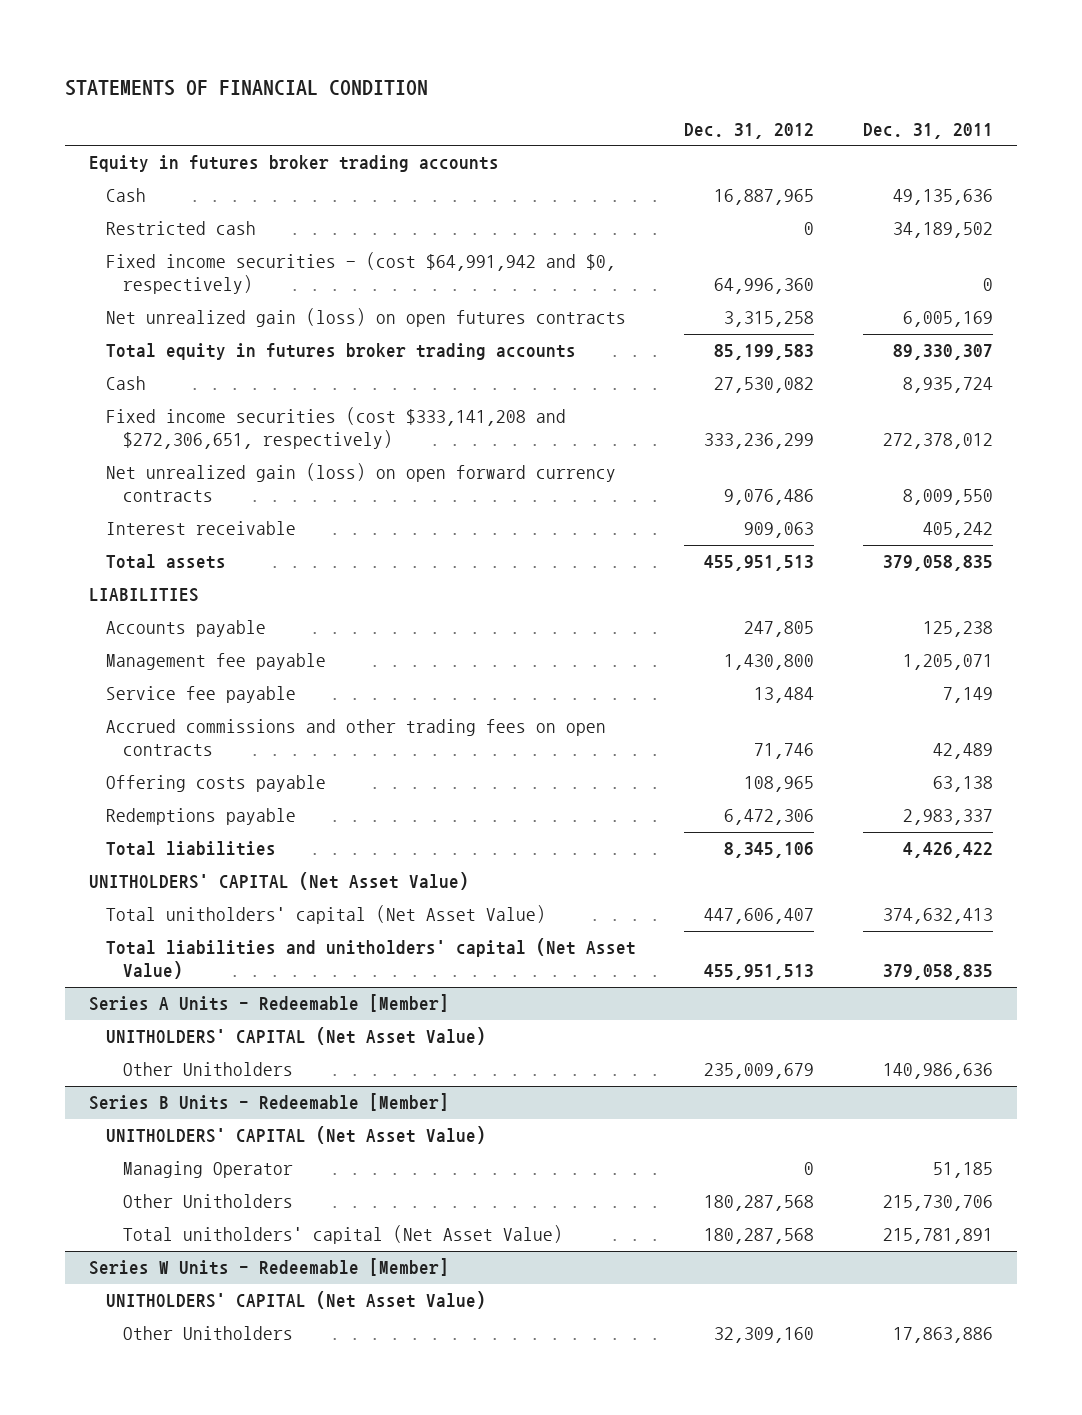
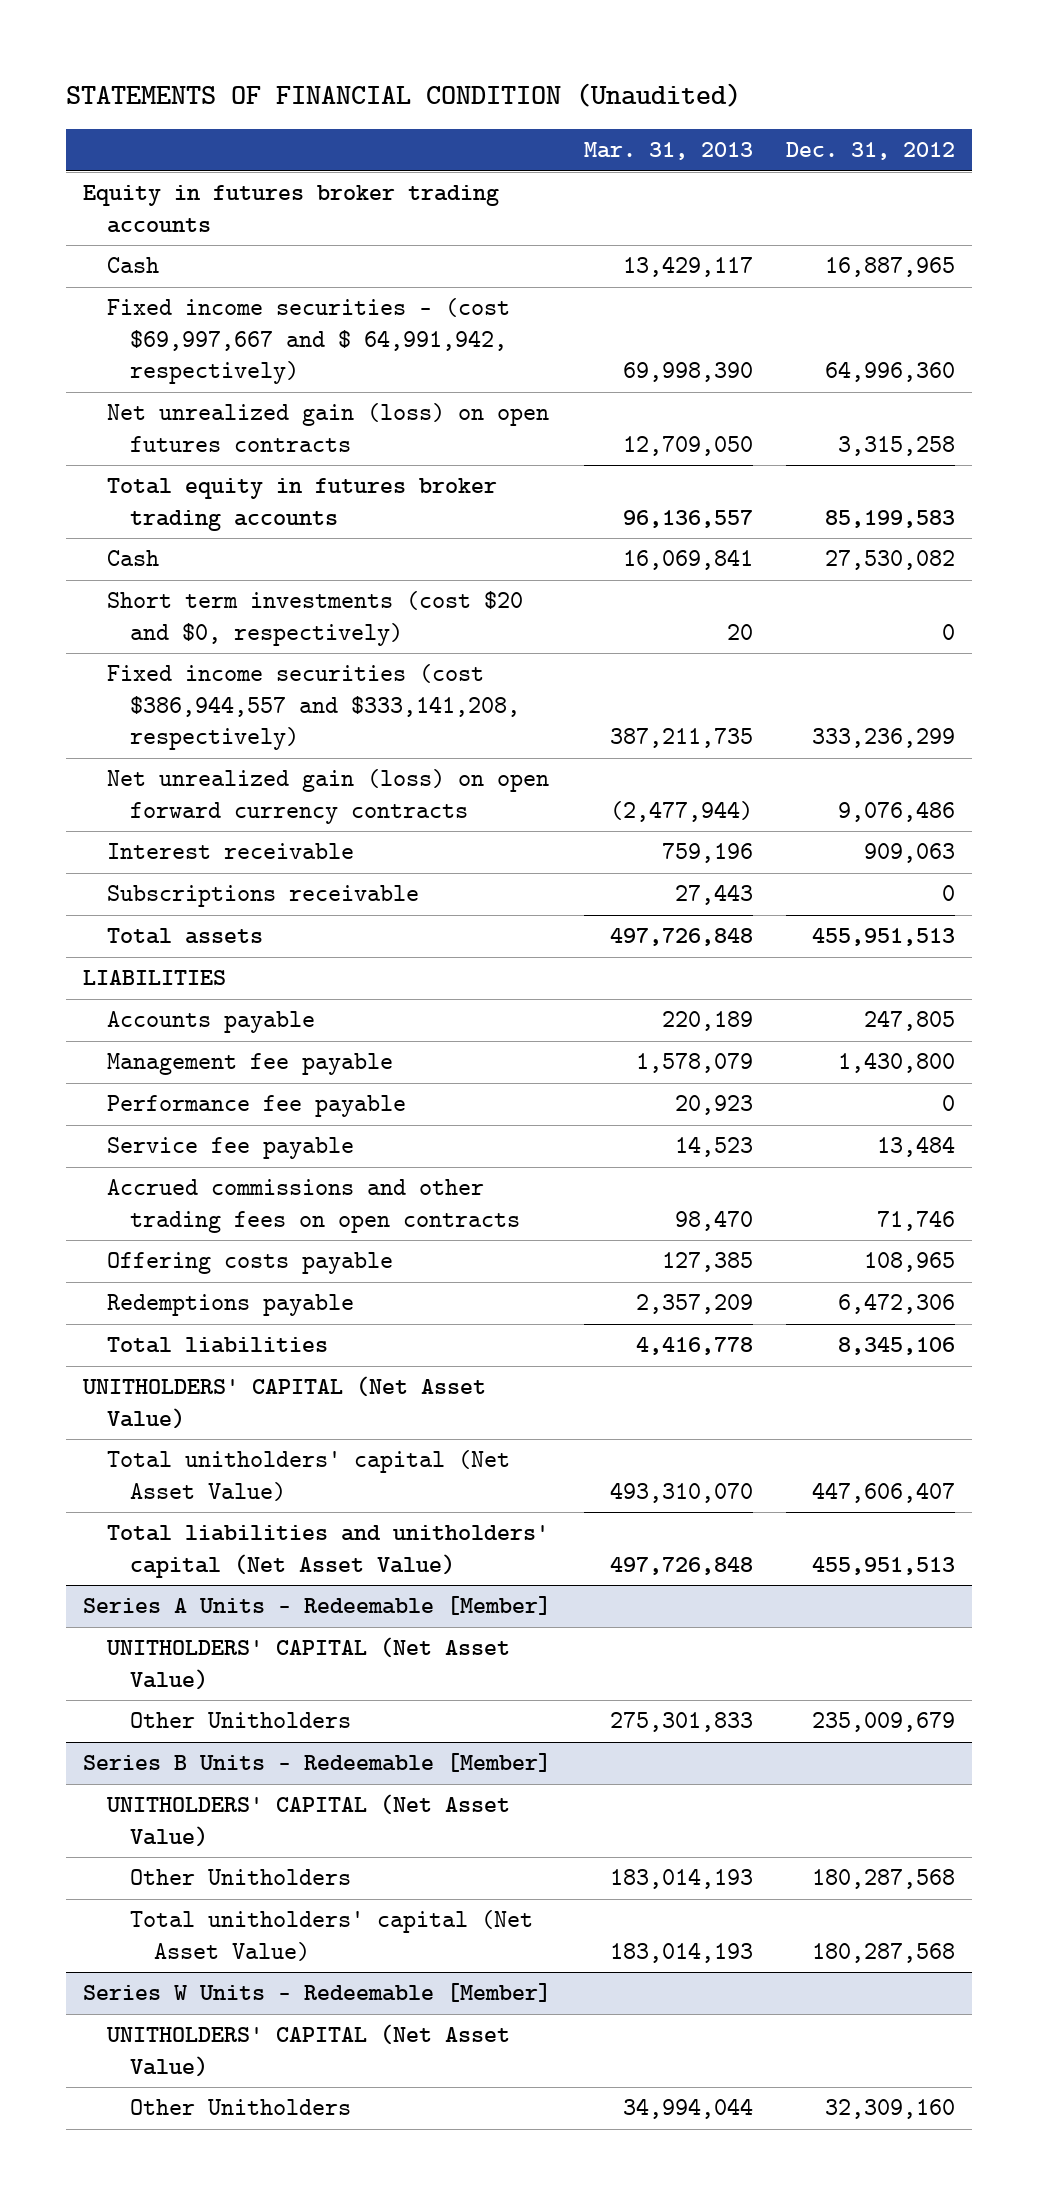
- STATEMENTS OF FINANCIAL CONDITION
+ STATEMENTS OF FINANCIAL CONDITION (Unaudited)
- | Dec. 31, 2012 | Dec. 31, 2011
+ | Mar. 31, 2013 | Dec. 31, 2012
- Restricted cash | 0 | 34,189,502
- Fixed income securities - (cost $64,991,942 and $0, respectively) | 64,996,360 | 0
+ Fixed income securities - (cost $69,997,667 and $ 64,991,942, respectively) | 69,998,390 | 64,996,360
- Fixed income securities (cost $333,141,208 and $272,306,651, respectively) | 333,236,299 | 272,378,012
+ Short term investments (cost $20 and $0, respectively) | 20 | 0
+ Fixed income securities (cost $386,944,557 and $333,141,208, respectively) | 387,211,735 | 333,236,299
+ Subscriptions receivable | 27,443 | 0
+ Performance fee payable | 20,923 | 0
@ Series B Units - Redeemable [Member]
- Managing Operator | 0 | 51,185

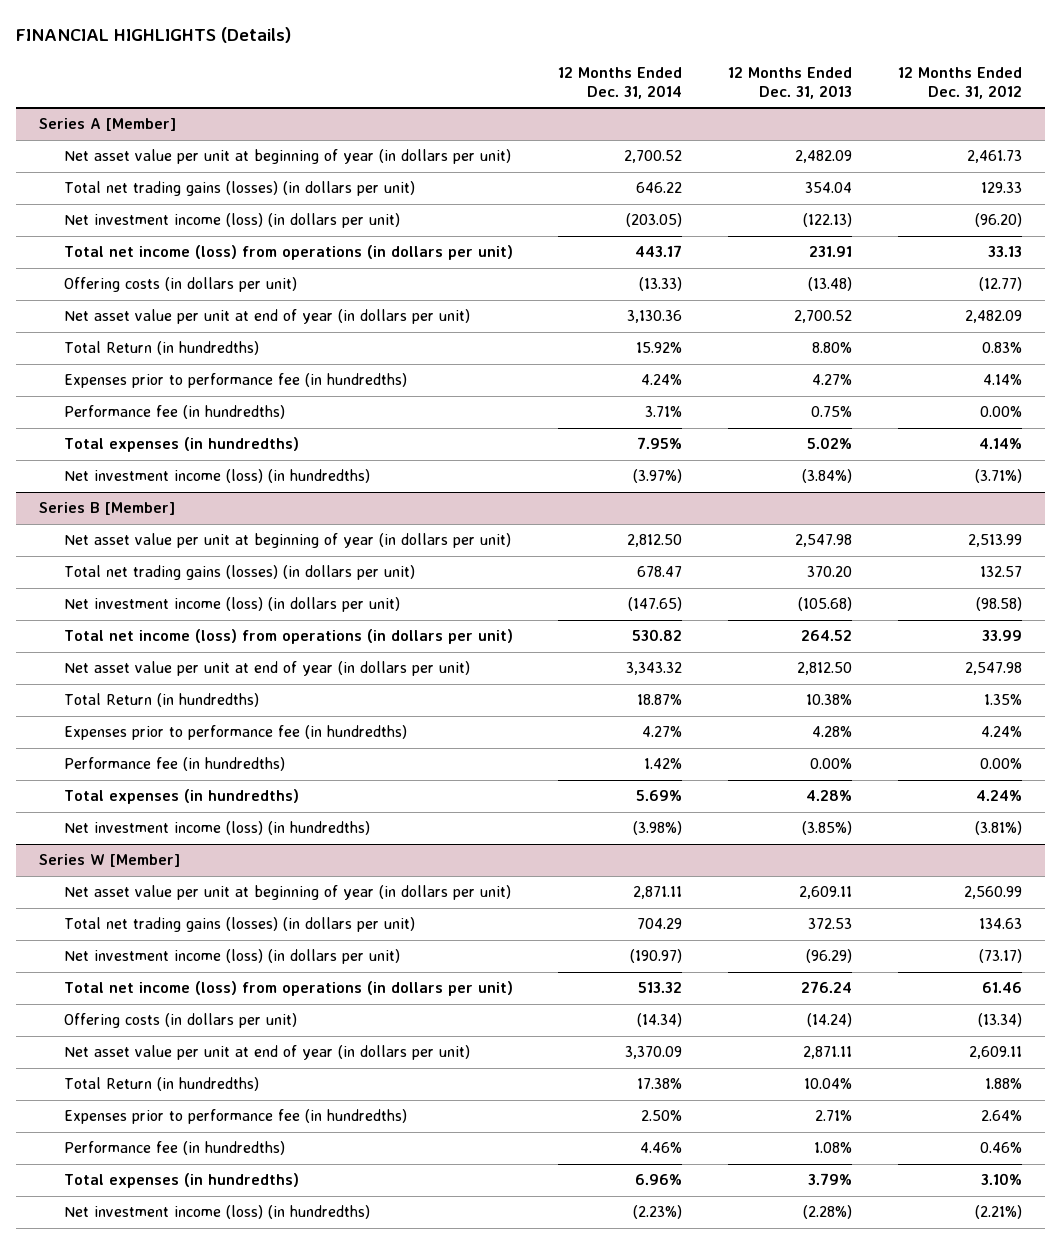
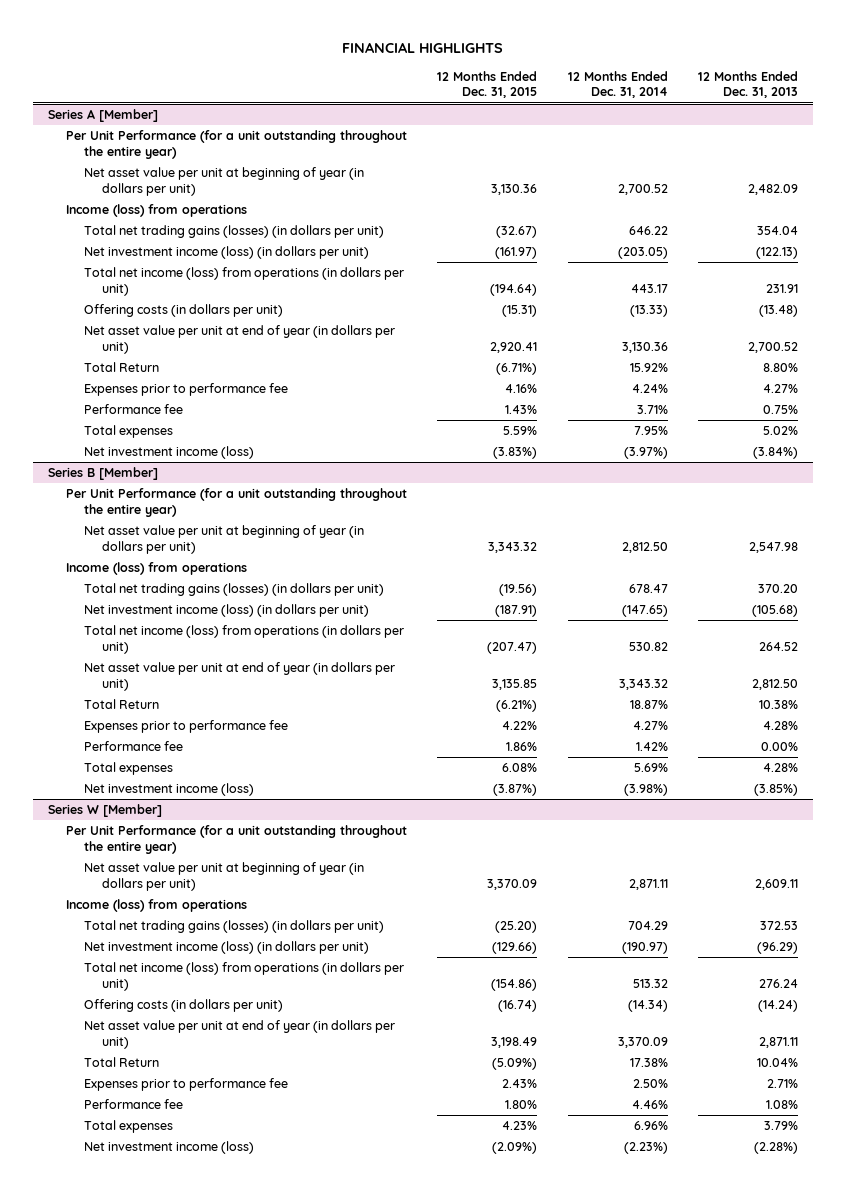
- FINANCIAL HIGHLIGHTS (Details)
+ FINANCIAL HIGHLIGHTS
- | 12 Months Ended Dec. 31, 2014 | 12 Months Ended Dec. 31, 2013 | 12 Months Ended Dec. 31, 2012
+ | 12 Months Ended Dec. 31, 2015 | 12 Months Ended Dec. 31, 2014 | 12 Months Ended Dec. 31, 2013
@ Series A [Member]
+ Per Unit Performance (for a unit outstanding throughout the entire year)
+ Income (loss) from operations
- Total Return (in hundredths) | 15.92% | 8.80% | 0.83%
- Expenses prior to performance fee (in hundredths) | 4.24% | 4.27% | 4.14%
- Performance fee (in hundredths) | 3.71% | 0.75% | 0.00%
- Total expenses (in hundredths) | 7.95% | 5.02% | 4.14%
- Net investment income (loss) (in hundredths) | (3.97%) | (3.84%) | (3.71%)
+ Total Return | (6.71%) | 15.92% | 8.80%
+ Expenses prior to performance fee | 4.16% | 4.24% | 4.27%
+ Performance fee | 1.43% | 3.71% | 0.75%
+ Total expenses | 5.59% | 7.95% | 5.02%
+ Net investment income (loss) | (3.83%) | (3.97%) | (3.84%)
@ Series B [Member]
+ Per Unit Performance (for a unit outstanding throughout the entire year)
+ Income (loss) from operations
- Total Return (in hundredths) | 18.87% | 10.38% | 1.35%
- Expenses prior to performance fee (in hundredths) | 4.27% | 4.28% | 4.24%
- Performance fee (in hundredths) | 1.42% | 0.00% | 0.00%
- Total expenses (in hundredths) | 5.69% | 4.28% | 4.24%
- Net investment income (loss) (in hundredths) | (3.98%) | (3.85%) | (3.81%)
+ Total Return | (6.21%) | 18.87% | 10.38%
+ Expenses prior to performance fee | 4.22% | 4.27% | 4.28%
+ Performance fee | 1.86% | 1.42% | 0.00%
+ Total expenses | 6.08% | 5.69% | 4.28%
+ Net investment income (loss) | (3.87%) | (3.98%) | (3.85%)
@ Series W [Member]
+ Per Unit Performance (for a unit outstanding throughout the entire year)
+ Income (loss) from operations
- Total Return (in hundredths) | 17.38% | 10.04% | 1.88%
- Expenses prior to performance fee (in hundredths) | 2.50% | 2.71% | 2.64%
- Performance fee (in hundredths) | 4.46% | 1.08% | 0.46%
- Total expenses (in hundredths) | 6.96% | 3.79% | 3.10%
- Net investment income (loss) (in hundredths) | (2.23%) | (2.28%) | (2.21%)
+ Total Return | (5.09%) | 17.38% | 10.04%
+ Expenses prior to performance fee | 2.43% | 2.50% | 2.71%
+ Performance fee | 1.80% | 4.46% | 1.08%
+ Total expenses | 4.23% | 6.96% | 3.79%
+ Net investment income (loss) | (2.09%) | (2.23%) | (2.28%)

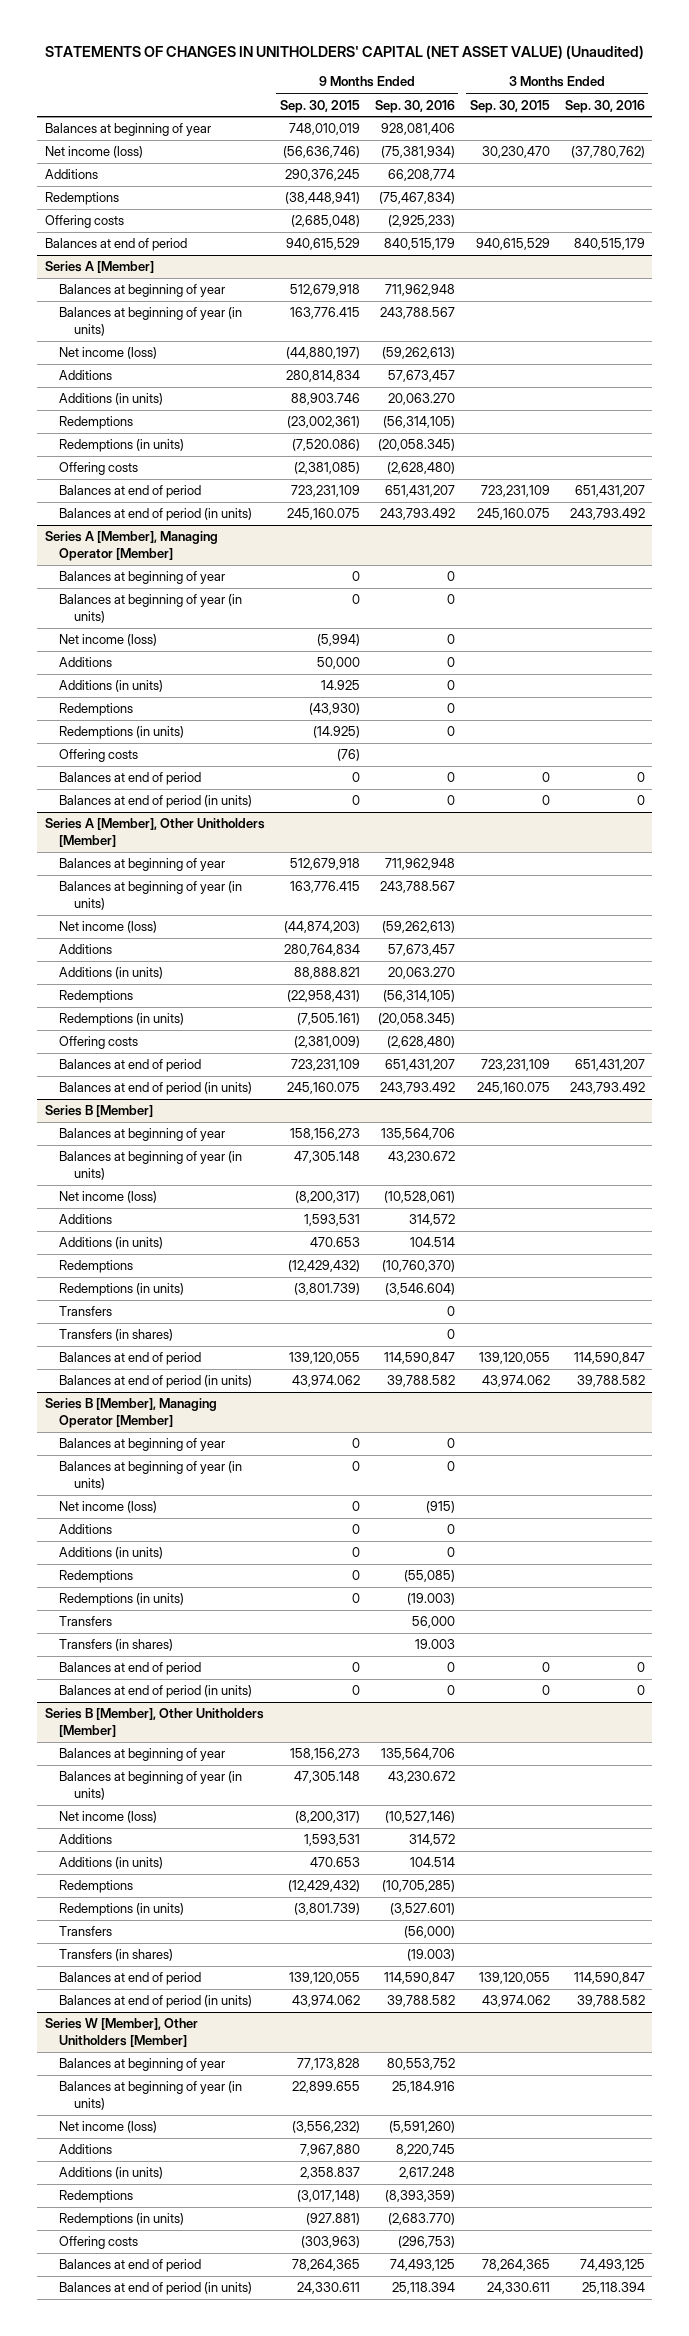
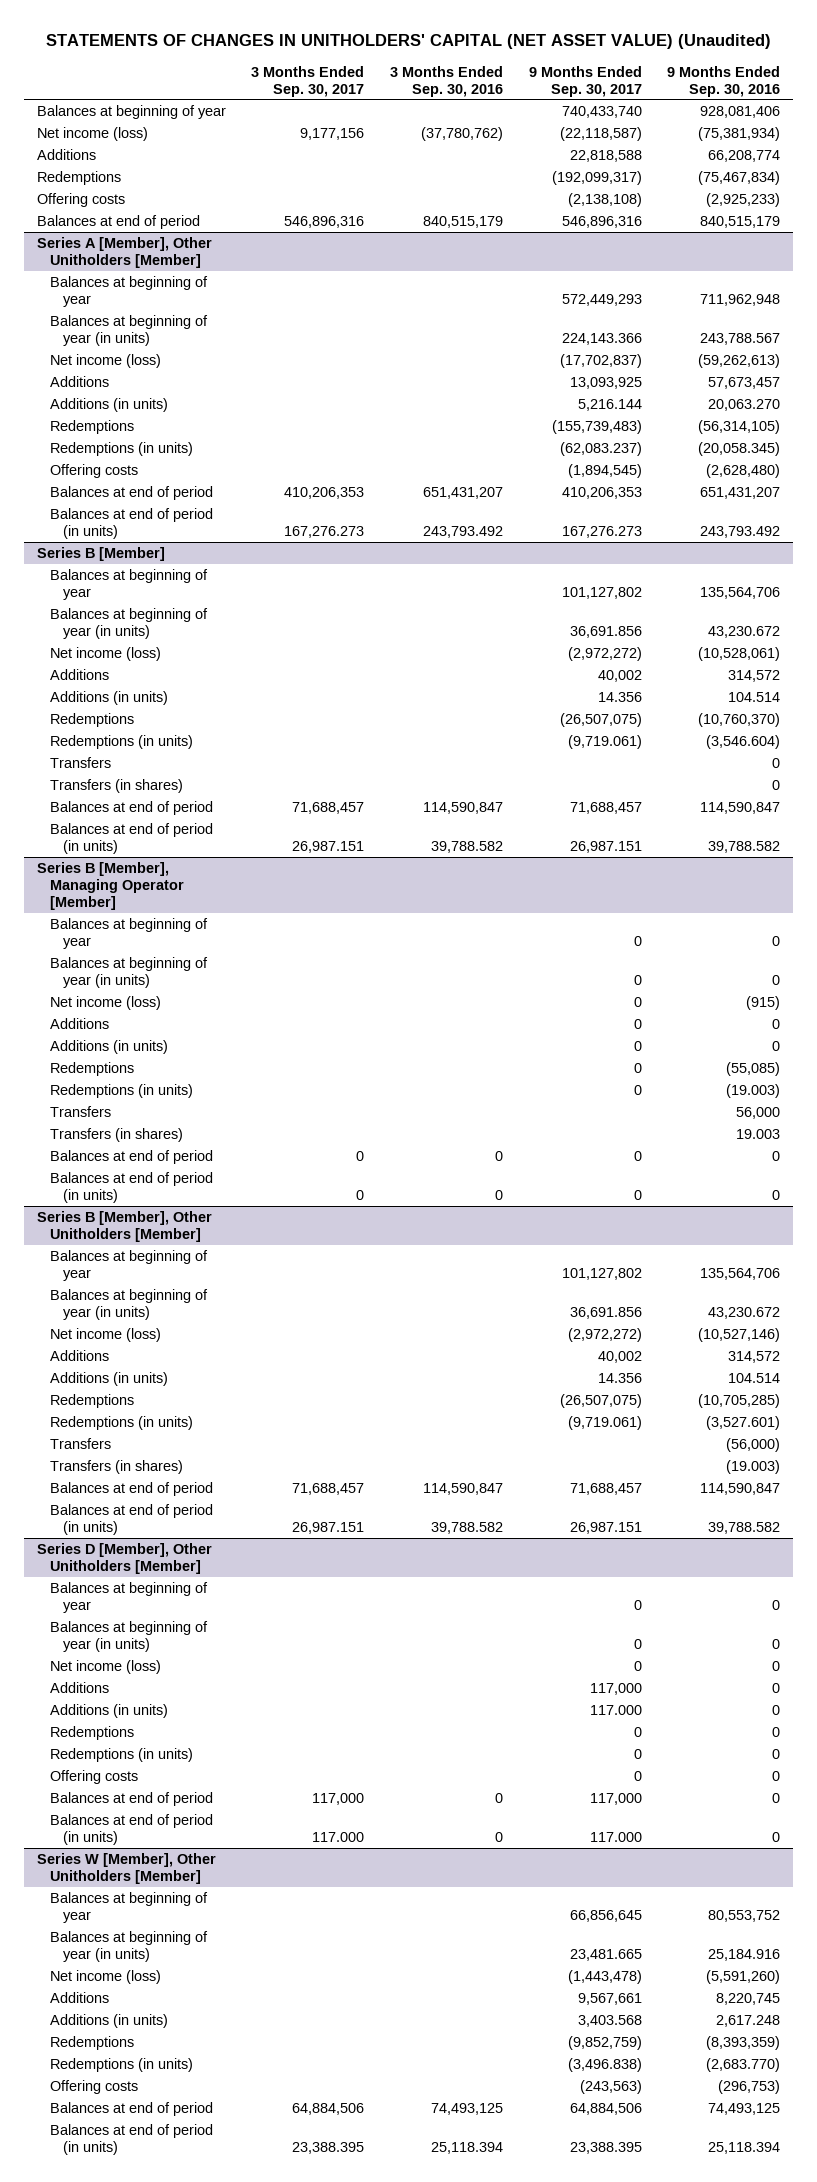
- | 9 Months Ended Sep. 30, 2015 | 9 Months Ended Sep. 30, 2016 | 3 Months Ended Sep. 30, 2015 | 3 Months Ended Sep. 30, 2016
+ | 3 Months Ended Sep. 30, 2017 | 3 Months Ended Sep. 30, 2016 | 9 Months Ended Sep. 30, 2017 | 9 Months Ended Sep. 30, 2016
- Series A [Member]
- Balances at beginning of year | 512,679,918 | 711,962,948 | |
- Balances at beginning of year (in units) | 163,776.415 | 243,788.567 | |
- Net income (loss) | (44,880,197) | (59,262,613) | |
- Additions | 280,814,834 | 57,673,457 | |
- Additions (in units) | 88,903.746 | 20,063.270 | |
- Redemptions | (23,002,361) | (56,314,105) | |
- Redemptions (in units) | (7,520.086) | (20,058.345) | |
- Offering costs | (2,381,085) | (2,628,480) | |
- Balances at end of period | 723,231,109 | 651,431,207 | 723,231,109 | 651,431,207
- Balances at end of period (in units) | 245,160.075 | 243,793.492 | 245,160.075 | 243,793.492
- Series A [Member], Managing Operator [Member]
- Balances at beginning of year | 0 | 0 | |
- Balances at beginning of year (in units) | 0 | 0 | |
- Net income (loss) | (5,994) | 0 | |
- Additions | 50,000 | 0 | |
- Additions (in units) | 14.925 | 0 | |
- Redemptions | (43,930) | 0 | |
- Redemptions (in units) | (14.925) | 0 | |
- Offering costs | (76) | | |
- Balances at end of period | 0 | 0 | 0 | 0
- Balances at end of period (in units) | 0 | 0 | 0 | 0
+ Series D [Member], Other Unitholders [Member]
+ Balances at beginning of year | | | 0 | 0
+ Balances at beginning of year (in units) | | | 0 | 0
+ Net income (loss) | | | 0 | 0
+ Additions | | | 117,000 | 0
+ Additions (in units) | | | 117.000 | 0
+ Redemptions | | | 0 | 0
+ Redemptions (in units) | | | 0 | 0
+ Offering costs | | | 0 | 0
+ Balances at end of period | 117,000 | 0 | 117,000 | 0
+ Balances at end of period (in units) | 117.000 | 0 | 117.000 | 0

